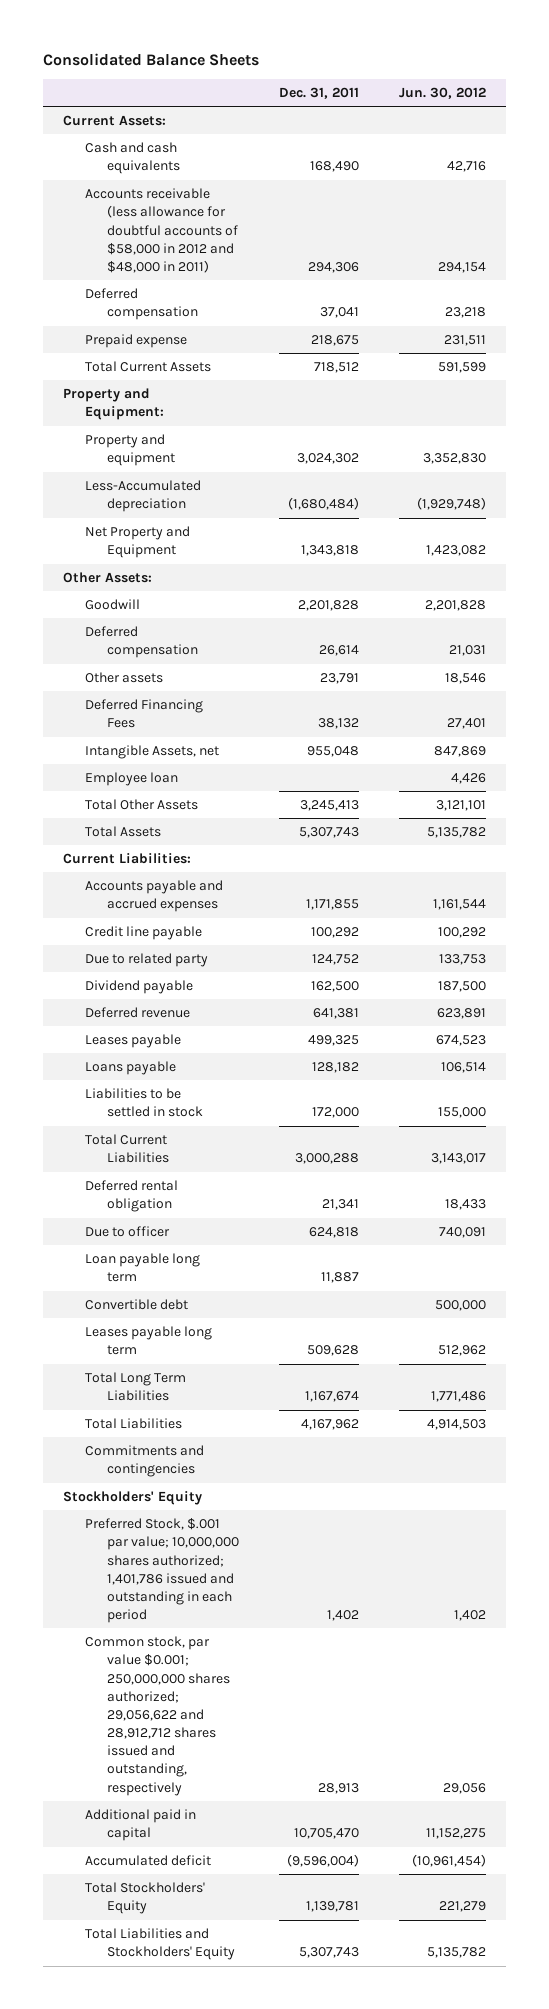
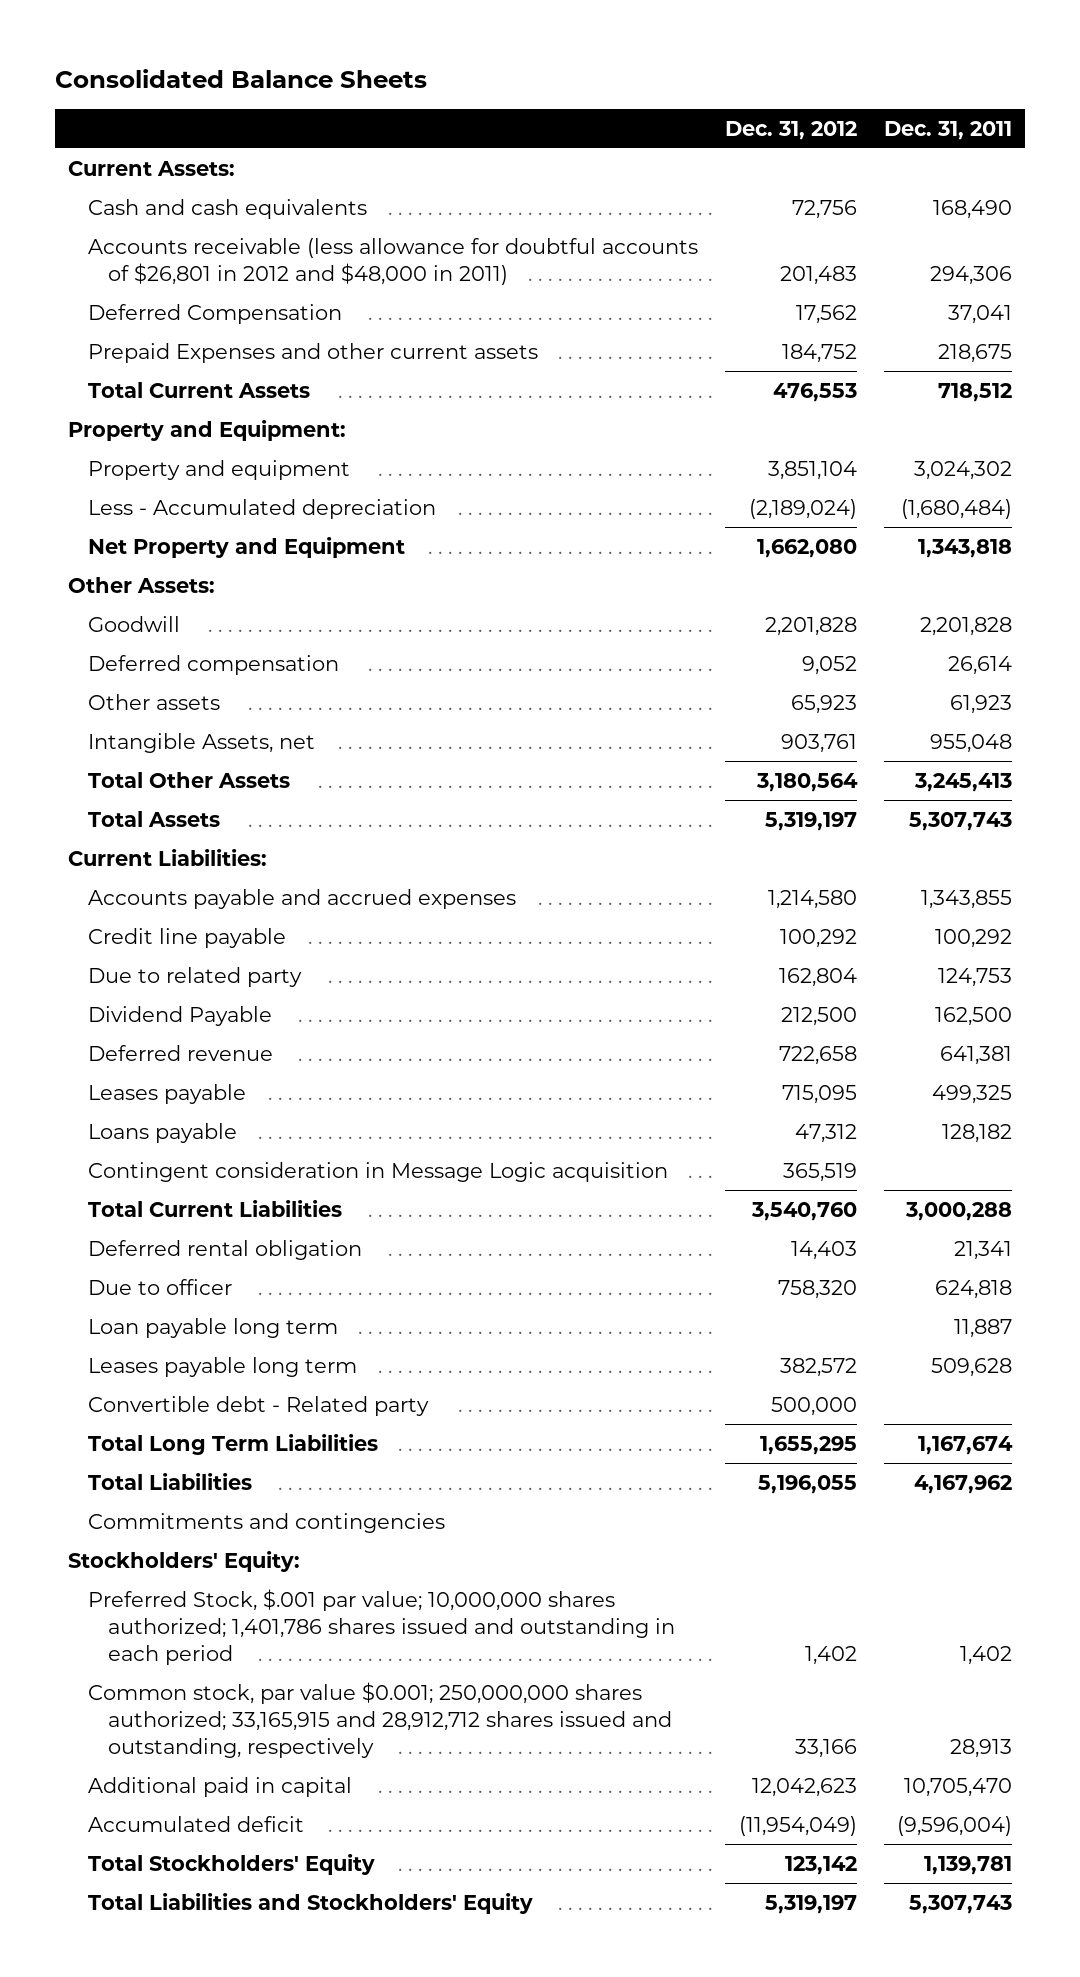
- | Dec. 31, 2011 | Jun. 30, 2012
+ | Dec. 31, 2012 | Dec. 31, 2011
- Accounts receivable (less allowance for doubtful accounts of $58,000 in 2012 and $48,000 in 2011) | 294,306 | 294,154
- Deferred compensation | 37,041 | 23,218
- Prepaid expense | 218,675 | 231,511
+ Accounts receivable (less allowance for doubtful accounts of $26,801 in 2012 and $48,000 in 2011) | 201,483 | 294,306
+ Deferred Compensation | 17,562 | 37,041
+ Prepaid Expenses and other current assets | 184,752 | 218,675
- Less-Accumulated depreciation | (1,680,484) | (1,929,748)
+ Less - Accumulated depreciation | (2,189,024) | (1,680,484)
- Other assets | 23,791 | 18,546
- Deferred Financing Fees | 38,132 | 27,401
+ Other assets | 65,923 | 61,923
- Employee loan | | 4,426
- Accounts payable and accrued expenses | 1,171,855 | 1,161,544
+ Accounts payable and accrued expenses | 1,214,580 | 1,343,855
- Due to related party | 124,752 | 133,753
- Dividend payable | 162,500 | 187,500
+ Due to related party | 162,804 | 124,753
+ Dividend Payable | 212,500 | 162,500
- Liabilities to be settled in stock | 172,000 | 155,000
+ Contingent consideration in Message Logic acquisition | 365,519 |
- Convertible debt | | 500,000
+ Convertible debt - Related party | 500,000 |
- Stockholders' Equity
- Preferred Stock, $.001 par value; 10,000,000 shares authorized; 1,401,786 issued and outstanding in each period | 1,402 | 1,402
- Common stock, par value $0.001; 250,000,000 shares authorized; 29,056,622 and 28,912,712 shares issued and outstanding, respectively | 28,913 | 29,056
+ Stockholders' Equity:
+ Preferred Stock, $.001 par value; 10,000,000 shares authorized; 1,401,786 shares issued and outstanding in each period | 1,402 | 1,402
+ Common stock, par value $0.001; 250,000,000 shares authorized; 33,165,915 and 28,912,712 shares issued and outstanding, respectively | 33,166 | 28,913

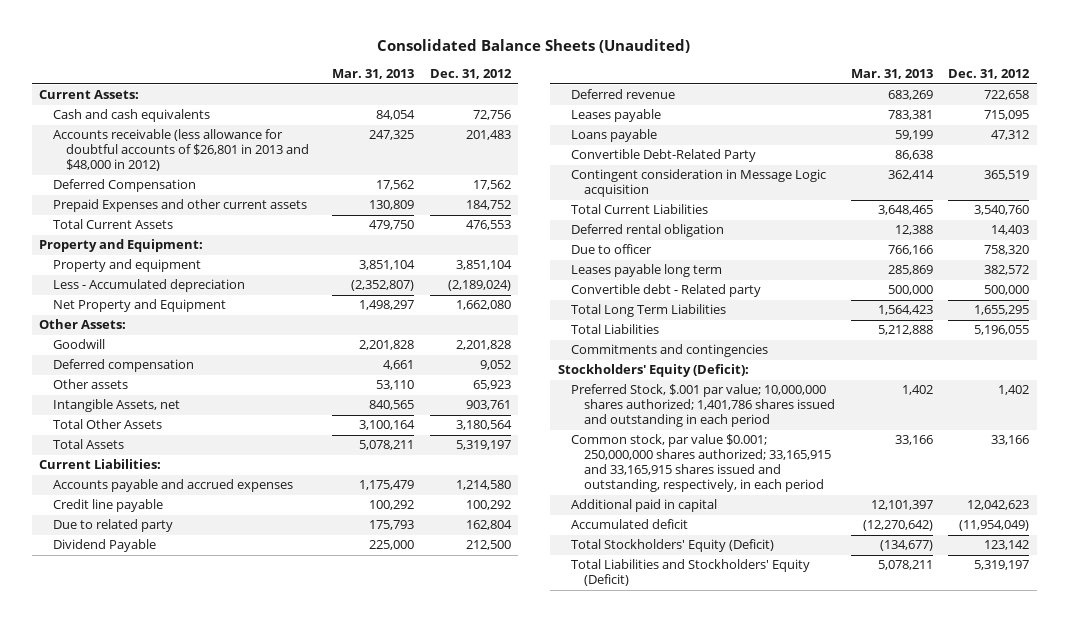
- Consolidated Balance Sheets
+ Consolidated Balance Sheets (Unaudited)
- | Dec. 31, 2012 | Dec. 31, 2011
+ | Mar. 31, 2013 | Dec. 31, 2012
- Accounts receivable (less allowance for doubtful accounts of $26,801 in 2012 and $48,000 in 2011) | 201,483 | 294,306
+ Accounts receivable (less allowance for doubtful accounts of $26,801 in 2013 and $48,000 in 2012) | 247,325 | 201,483
+ Convertible Debt-Related Party | 86,638 |
- Loan payable long term | | 11,887
- Stockholders' Equity:
+ Stockholders' Equity (Deficit):
- Common stock, par value $0.001; 250,000,000 shares authorized; 33,165,915 and 28,912,712 shares issued and outstanding, respectively | 33,166 | 28,913
+ Common stock, par value $0.001; 250,000,000 shares authorized; 33,165,915 and 33,165,915 shares issued and outstanding, respectively, in each period | 33,166 | 33,166
- Total Stockholders' Equity | 123,142 | 1,139,781
- Total Liabilities and Stockholders' Equity | 5,319,197 | 5,307,743
+ Total Stockholders' Equity (Deficit) | (134,677) | 123,142
+ Total Liabilities and Stockholders' Equity (Deficit) | 5,078,211 | 5,319,197

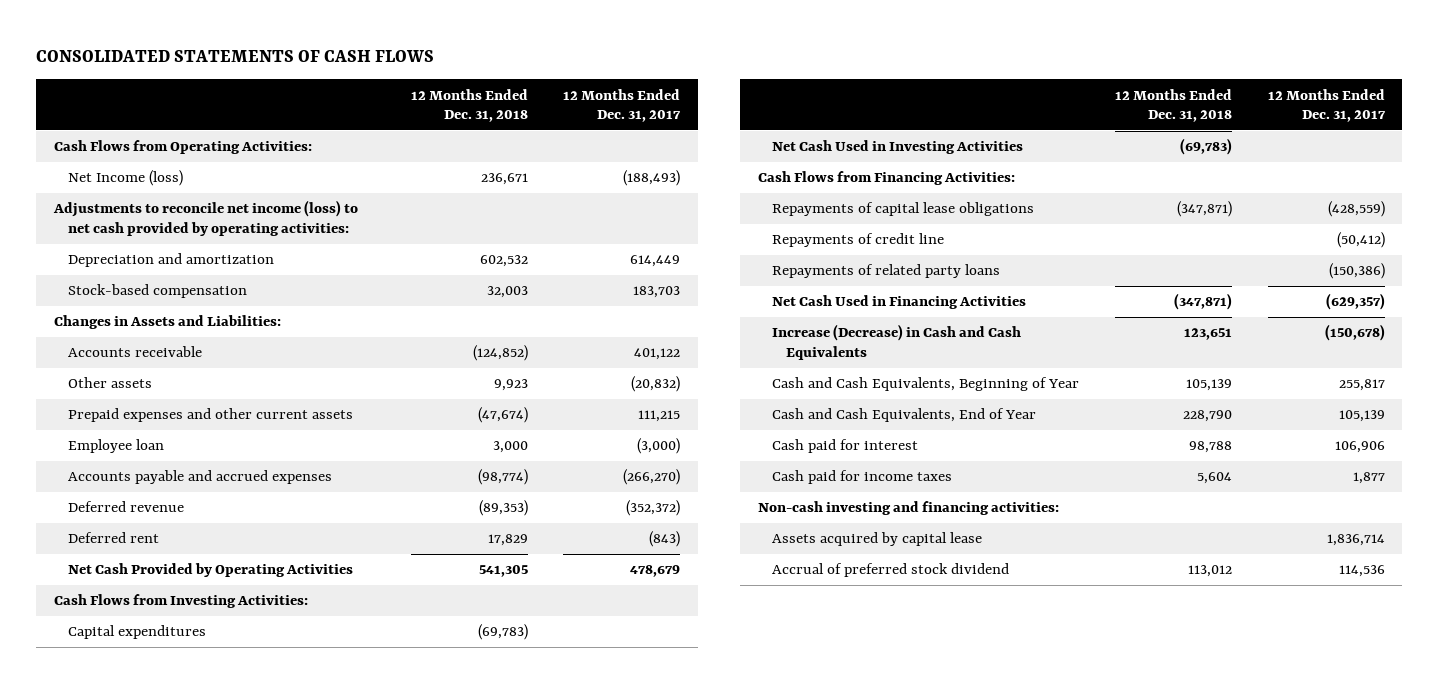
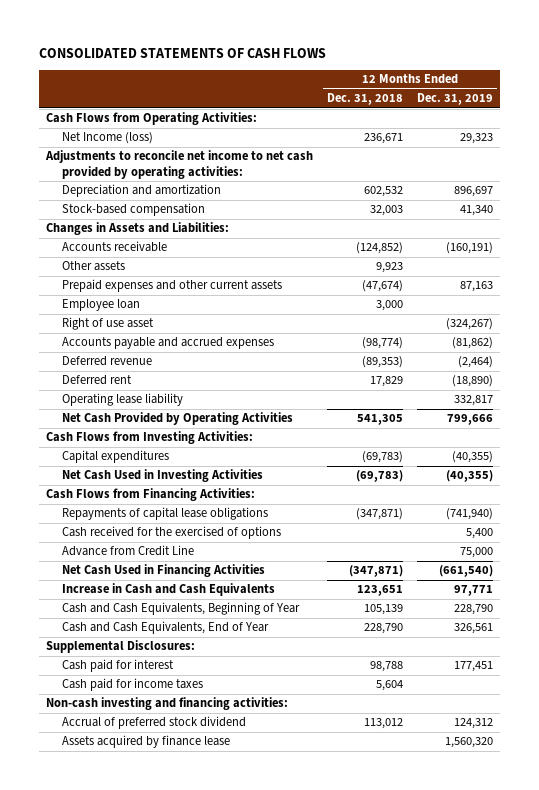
- | 12 Months Ended Dec. 31, 2018 | 12 Months Ended Dec. 31, 2017
+ | 12 Months Ended Dec. 31, 2018 | 12 Months Ended Dec. 31, 2019
- Adjustments to reconcile net income (loss) to net cash provided by operating activities:
+ Adjustments to reconcile net income to net cash provided by operating activities:
+ Right of use asset | | (324,267)
+ Operating lease liability | | 332,817
- Repayments of credit line | | (50,412)
- Repayments of related party loans | | (150,386)
+ Cash received for the exercised of options | | 5,400
+ Advance from Credit Line | | 75,000
- Increase (Decrease) in Cash and Cash Equivalents | 123,651 | (150,678)
+ Increase in Cash and Cash Equivalents | 123,651 | 97,771
+ Supplemental Disclosures:
- Assets acquired by capital lease | | 1,836,714
+ Assets acquired by finance lease | | 1,560,320

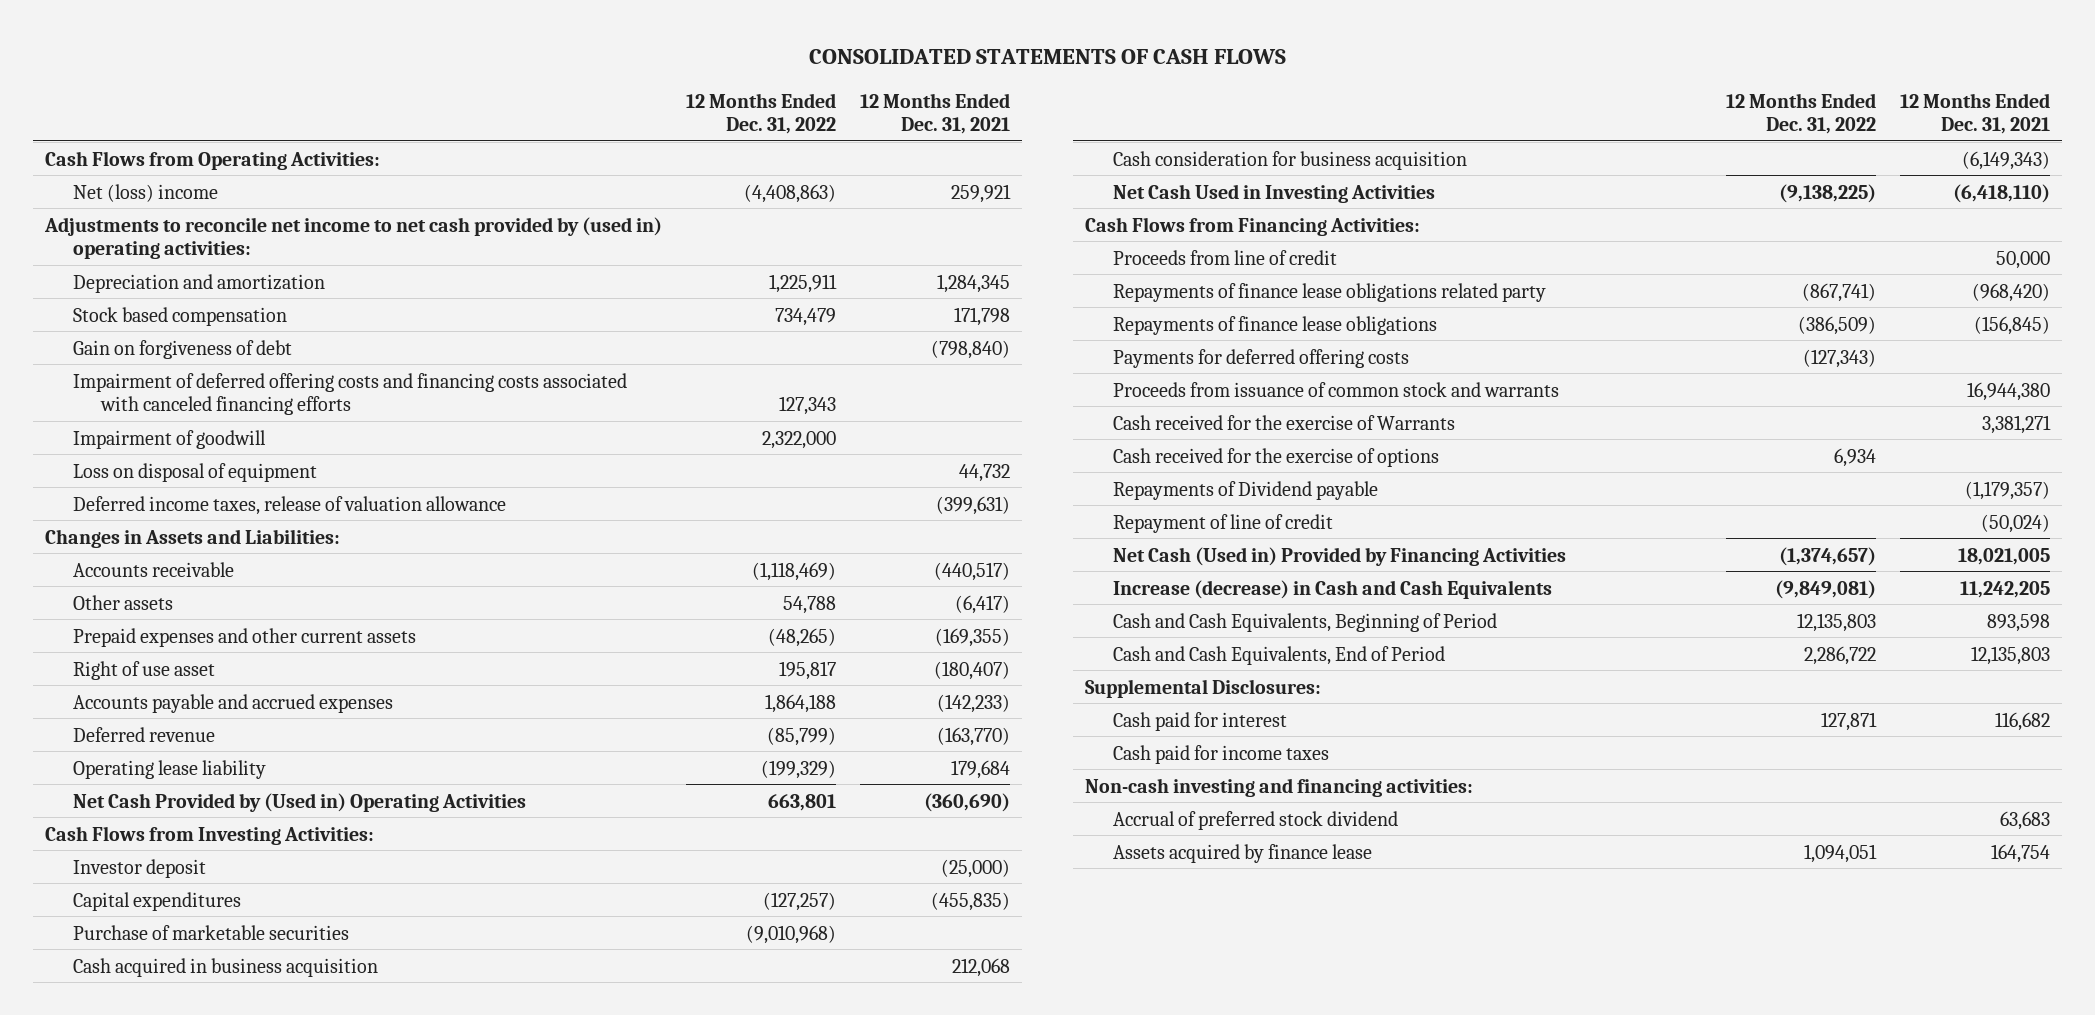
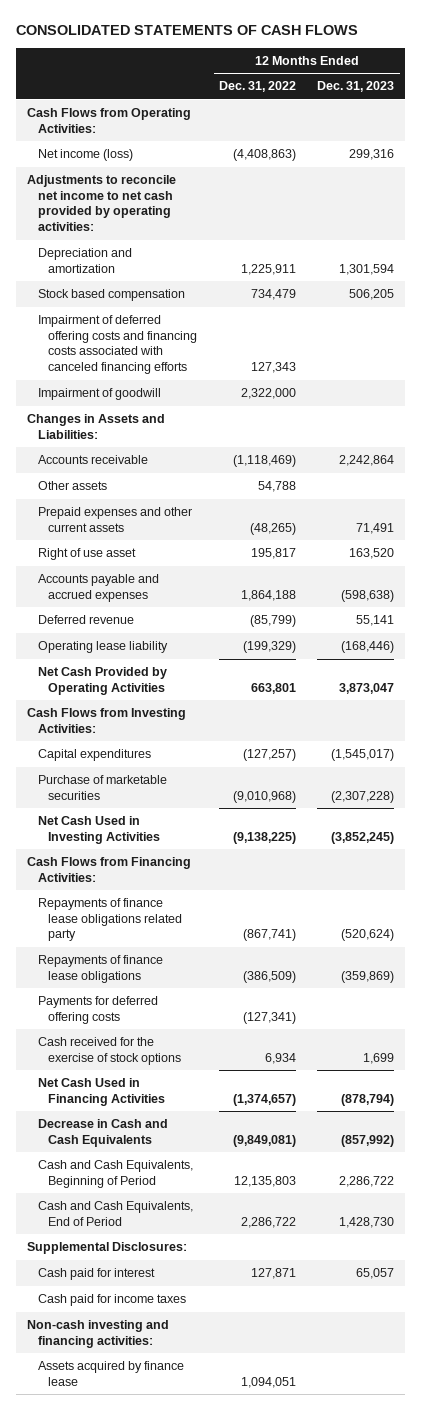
- | 12 Months Ended Dec. 31, 2022 | 12 Months Ended Dec. 31, 2021
+ | 12 Months Ended Dec. 31, 2022 | 12 Months Ended Dec. 31, 2023
- Net (loss) income | (4,408,863) | 259,921
- Adjustments to reconcile net income to net cash provided by (used in) operating activities:
+ Net income (loss) | (4,408,863) | 299,316
+ Adjustments to reconcile net income to net cash provided by operating activities:
- Gain on forgiveness of debt | | (798,840)
- Loss on disposal of equipment | | 44,732
- Deferred income taxes, release of valuation allowance | | (399,631)
- Net Cash Provided by (Used in) Operating Activities | 663,801 | (360,690)
+ Net Cash Provided by Operating Activities | 663,801 | 3,873,047
- Investor deposit | | (25,000)
- Cash acquired in business acquisition | | 212,068
- Cash consideration for business acquisition | | (6,149,343)
- Proceeds from line of credit | | 50,000
- Payments for deferred offering costs | (127,343) |
- Proceeds from issuance of common stock and warrants | | 16,944,380
- Cash received for the exercise of Warrants | | 3,381,271
- Cash received for the exercise of options | 6,934 |
- Repayments of Dividend payable | | (1,179,357)
- Repayment of line of credit | | (50,024)
- Net Cash (Used in) Provided by Financing Activities | (1,374,657) | 18,021,005
- Increase (decrease) in Cash and Cash Equivalents | (9,849,081) | 11,242,205
+ Payments for deferred offering costs | (127,341) |
+ Cash received for the exercise of stock options | 6,934 | 1,699
+ Net Cash Used in Financing Activities | (1,374,657) | (878,794)
+ Decrease in Cash and Cash Equivalents | (9,849,081) | (857,992)
- Accrual of preferred stock dividend | | 63,683

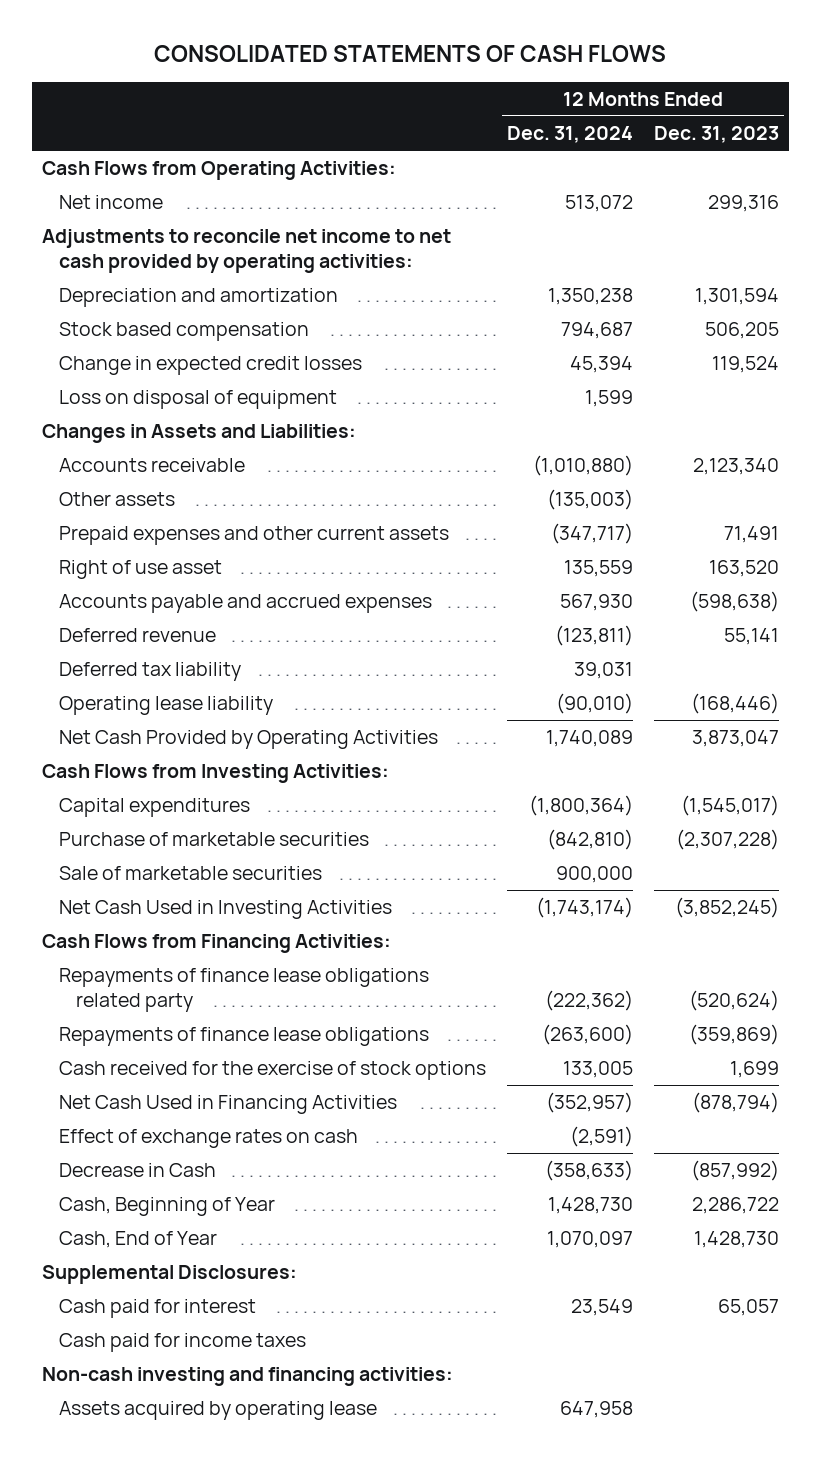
- | 12 Months Ended Dec. 31, 2022 | 12 Months Ended Dec. 31, 2023
+ | 12 Months Ended Dec. 31, 2024 | 12 Months Ended Dec. 31, 2023
- Net income (loss) | (4,408,863) | 299,316
+ Net income | 513,072 | 299,316
- Impairment of deferred offering costs and financing costs associated with canceled financing efforts | 127,343 |
- Impairment of goodwill | 2,322,000 |
+ Change in expected credit losses | 45,394 | 119,524
+ Loss on disposal of equipment | 1,599 |
- Accounts receivable | (1,118,469) | 2,242,864
+ Accounts receivable | (1,010,880) | 2,123,340
+ Deferred tax liability | 39,031 |
+ Sale of marketable securities | 900,000 |
- Payments for deferred offering costs | (127,341) |
- Decrease in Cash and Cash Equivalents | (9,849,081) | (857,992)
- Cash and Cash Equivalents, Beginning of Period | 12,135,803 | 2,286,722
- Cash and Cash Equivalents, End of Period | 2,286,722 | 1,428,730
+ Effect of exchange rates on cash | (2,591) |
+ Decrease in Cash | (358,633) | (857,992)
+ Cash, Beginning of Year | 1,428,730 | 2,286,722
+ Cash, End of Year | 1,070,097 | 1,428,730
- Assets acquired by finance lease | 1,094,051 |
+ Assets acquired by operating lease | 647,958 |

